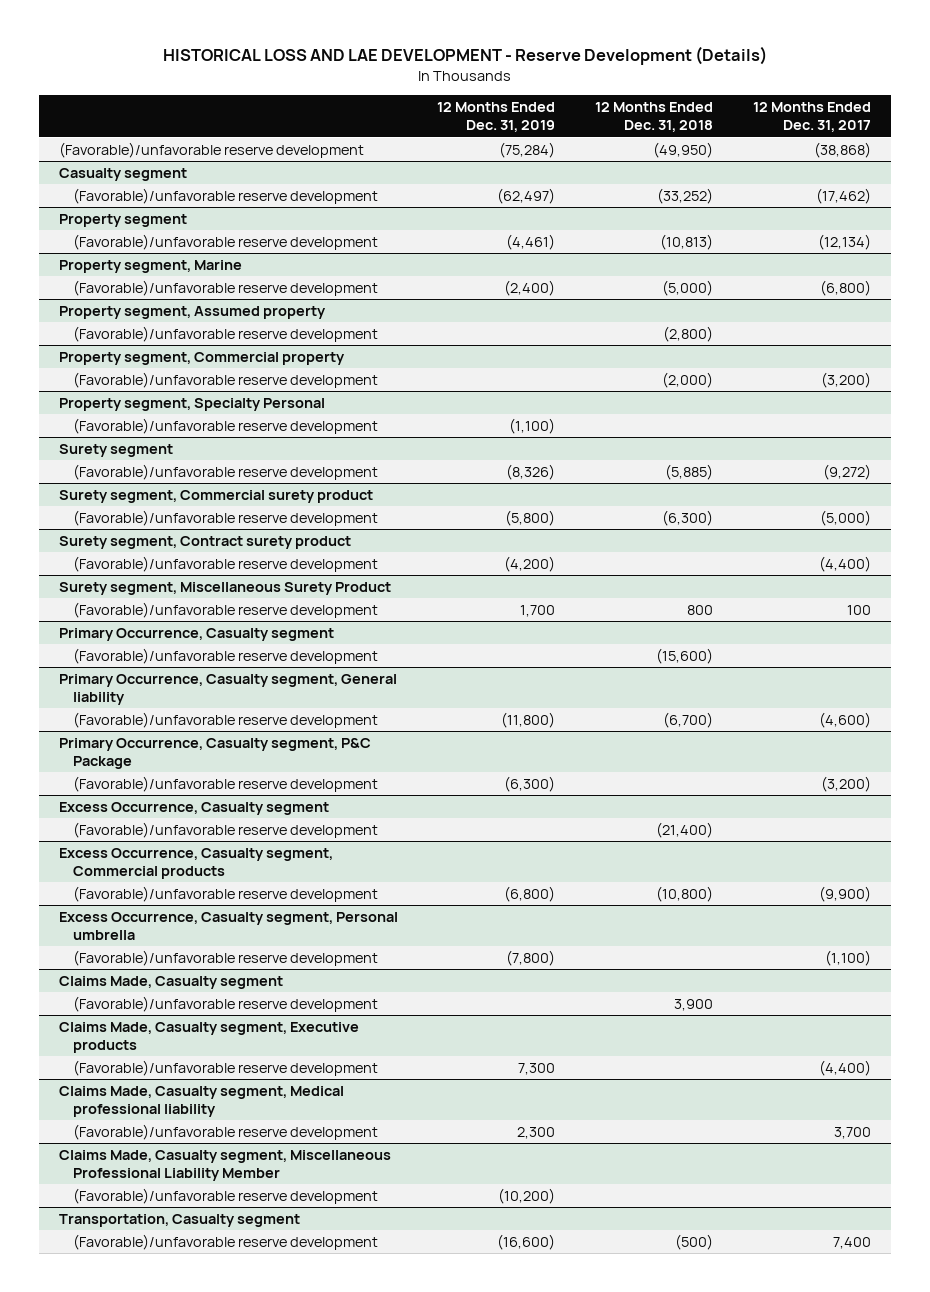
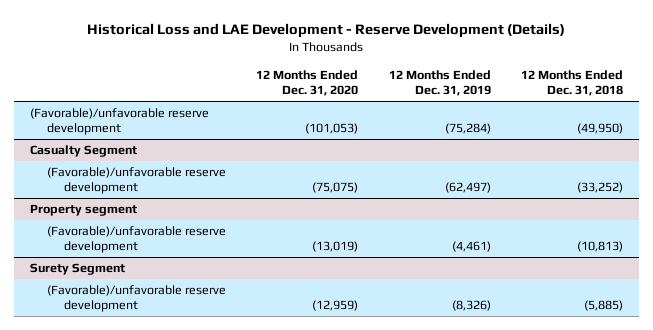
- HISTORICAL LOSS AND LAE DEVELOPMENT - Reserve Development (Details)
+ Historical Loss and LAE Development - Reserve Development (Details)
- | 12 Months Ended Dec. 31, 2019 | 12 Months Ended Dec. 31, 2018 | 12 Months Ended Dec. 31, 2017
+ | 12 Months Ended Dec. 31, 2020 | 12 Months Ended Dec. 31, 2019 | 12 Months Ended Dec. 31, 2018
- Casualty segment
+ Casualty Segment
- Property segment, Marine
- (Favorable)/unfavorable reserve development | (2,400) | (5,000) | (6,800)
- Property segment, Assumed property
- (Favorable)/unfavorable reserve development | | (2,800) |
- Property segment, Commercial property
- (Favorable)/unfavorable reserve development | | (2,000) | (3,200)
- Property segment, Specialty Personal
- (Favorable)/unfavorable reserve development | (1,100) | |
- Surety segment
+ Surety Segment
- Surety segment, Commercial surety product
- (Favorable)/unfavorable reserve development | (5,800) | (6,300) | (5,000)
- Surety segment, Contract surety product
- (Favorable)/unfavorable reserve development | (4,200) | | (4,400)
- Surety segment, Miscellaneous Surety Product
- (Favorable)/unfavorable reserve development | 1,700 | 800 | 100
- Primary Occurrence, Casualty segment
- (Favorable)/unfavorable reserve development | | (15,600) |
- Primary Occurrence, Casualty segment, General liability
- (Favorable)/unfavorable reserve development | (11,800) | (6,700) | (4,600)
- Primary Occurrence, Casualty segment, P&C Package
- (Favorable)/unfavorable reserve development | (6,300) | | (3,200)
- Excess Occurrence, Casualty segment
- (Favorable)/unfavorable reserve development | | (21,400) |
- Excess Occurrence, Casualty segment, Commercial products
- (Favorable)/unfavorable reserve development | (6,800) | (10,800) | (9,900)
- Excess Occurrence, Casualty segment, Personal umbrella
- (Favorable)/unfavorable reserve development | (7,800) | | (1,100)
- Claims Made, Casualty segment
- (Favorable)/unfavorable reserve development | | 3,900 |
- Claims Made, Casualty segment, Executive products
- (Favorable)/unfavorable reserve development | 7,300 | | (4,400)
- Claims Made, Casualty segment, Medical professional liability
- (Favorable)/unfavorable reserve development | 2,300 | | 3,700
- Claims Made, Casualty segment, Miscellaneous Professional Liability Member
- (Favorable)/unfavorable reserve development | (10,200) | |
- Transportation, Casualty segment
- (Favorable)/unfavorable reserve development | (16,600) | (500) | 7,400

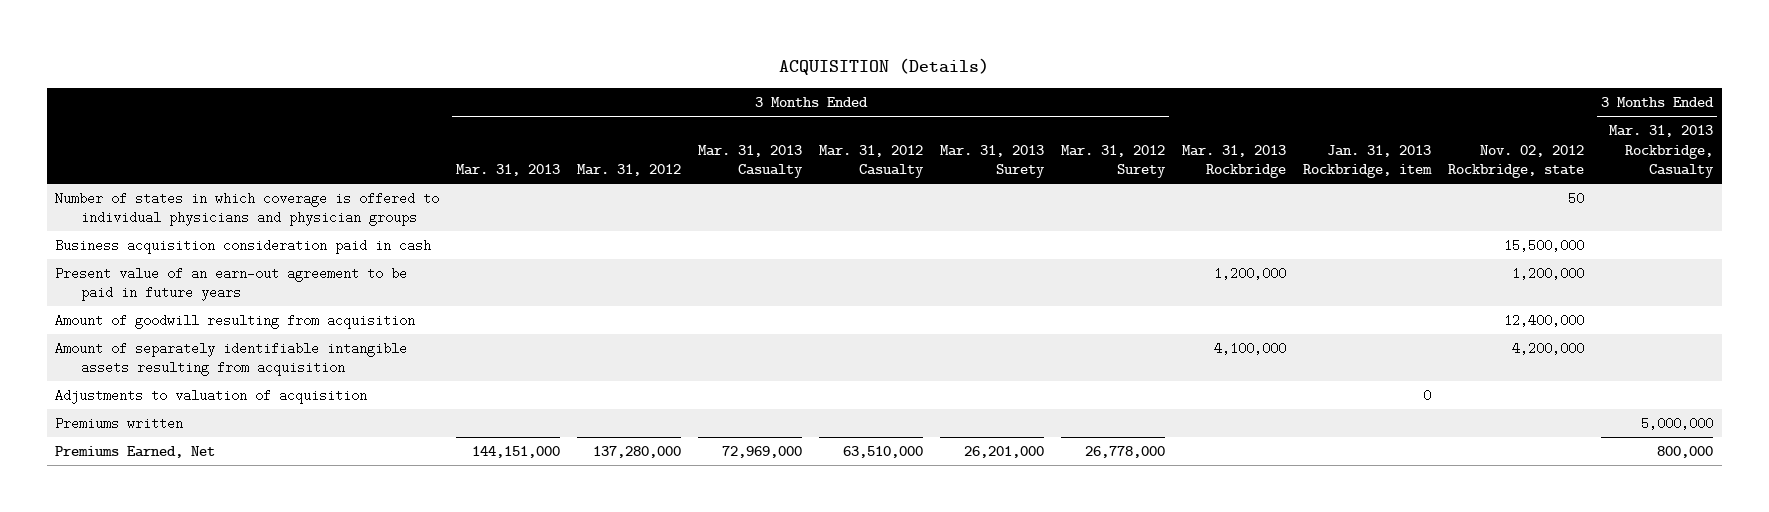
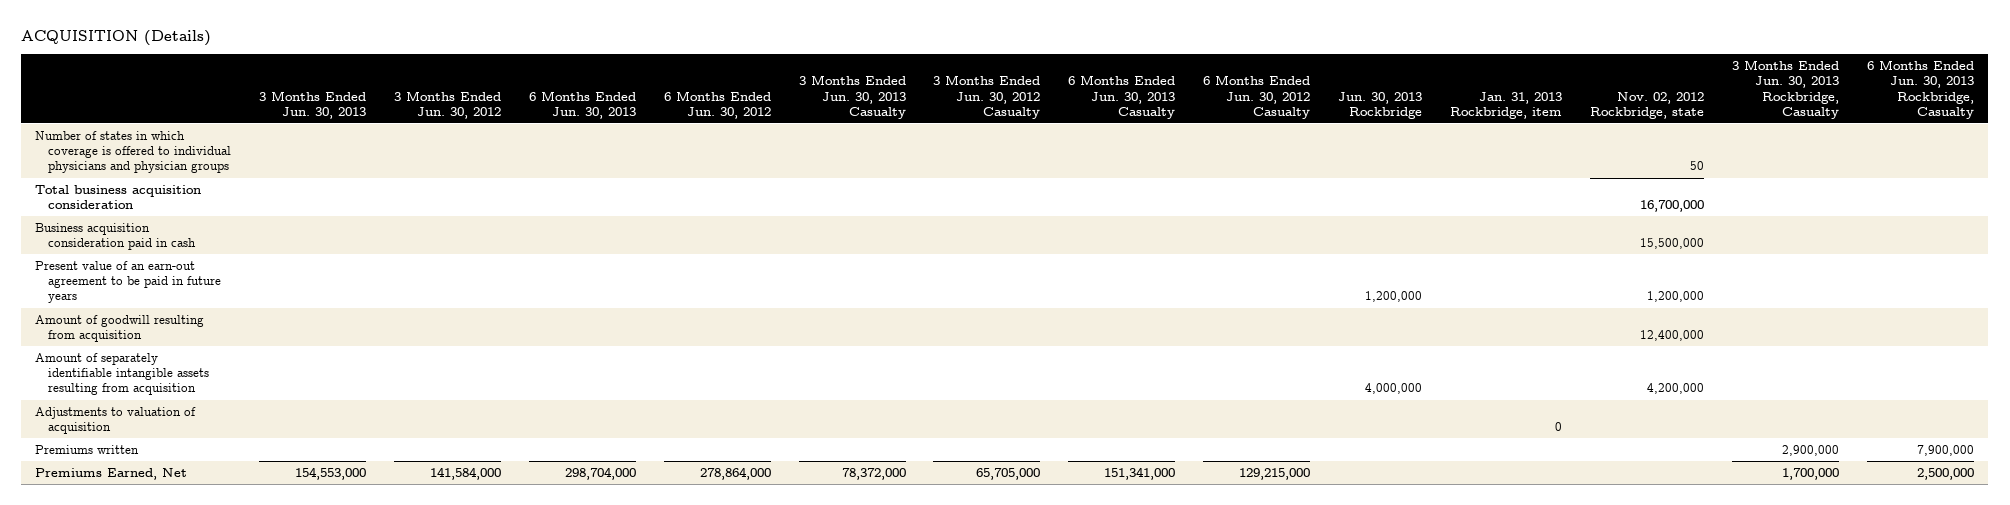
- | 3 Months Ended Mar. 31, 2013 | 3 Months Ended Mar. 31, 2012 | 3 Months Ended Mar. 31, 2013 Casualty | 3 Months Ended Mar. 31, 2012 Casualty | 3 Months Ended Mar. 31, 2013 Surety | 3 Months Ended Mar. 31, 2012 Surety | Mar. 31, 2013 Rockbridge | Jan. 31, 2013 Rockbridge, item | Nov. 02, 2012 Rockbridge, state | 3 Months Ended Mar. 31, 2013 Rockbridge, Casualty
+ | 3 Months Ended Jun. 30, 2013 | 3 Months Ended Jun. 30, 2012 | 6 Months Ended Jun. 30, 2013 | 6 Months Ended Jun. 30, 2012 | 3 Months Ended Jun. 30, 2013 Casualty | 3 Months Ended Jun. 30, 2012 Casualty | 6 Months Ended Jun. 30, 2013 Casualty | 6 Months Ended Jun. 30, 2012 Casualty | Jun. 30, 2013 Rockbridge | Jan. 31, 2013 Rockbridge, item | Nov. 02, 2012 Rockbridge, state | 3 Months Ended Jun. 30, 2013 Rockbridge, Casualty | 6 Months Ended Jun. 30, 2013 Rockbridge, Casualty
+ Total business acquisition consideration | | | | | | | | | | | 16,700,000 | |

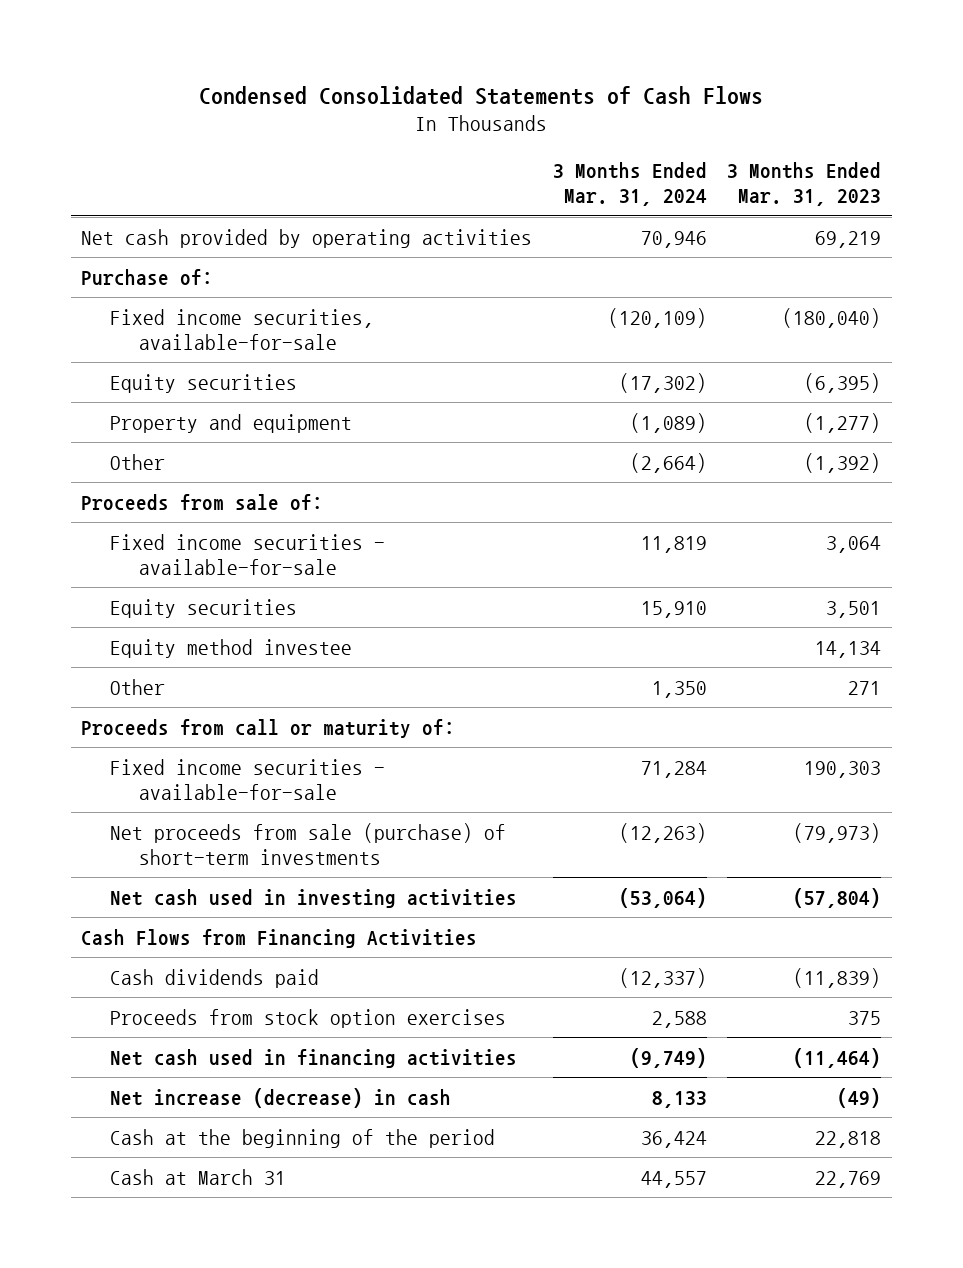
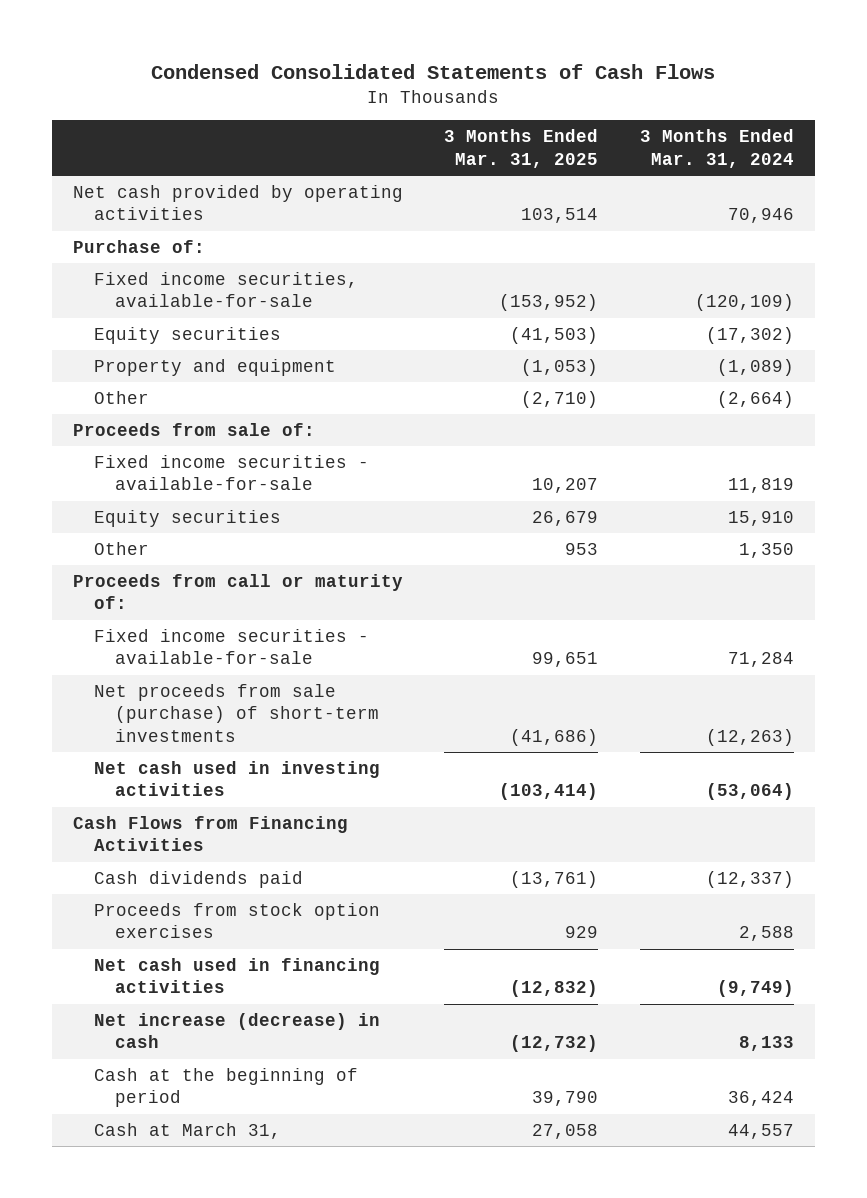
- | 3 Months Ended Mar. 31, 2024 | 3 Months Ended Mar. 31, 2023
+ | 3 Months Ended Mar. 31, 2025 | 3 Months Ended Mar. 31, 2024
- Equity method investee | | 14,134
- Cash at the beginning of the period | 36,424 | 22,818
- Cash at March 31 | 44,557 | 22,769
+ Cash at the beginning of period | 39,790 | 36,424
+ Cash at March 31, | 27,058 | 44,557

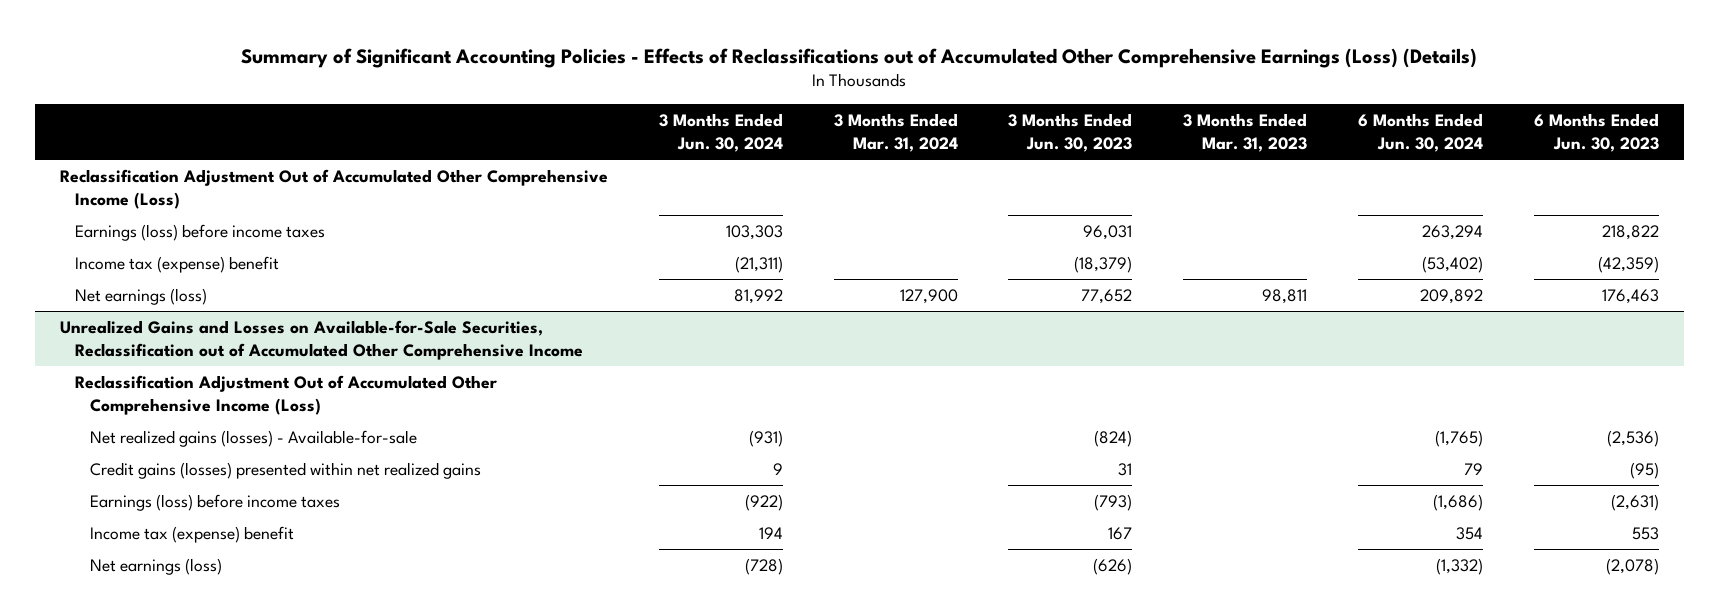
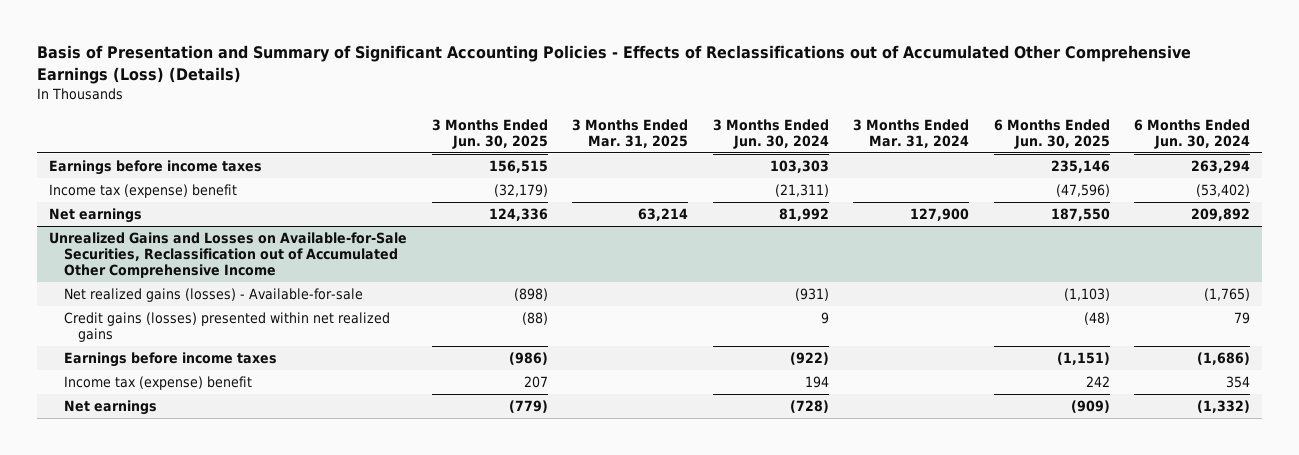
- Summary of Significant Accounting Policies - Effects of Reclassifications out of Accumulated Other Comprehensive Earnings (Loss) (Details)
+ Basis of Presentation and Summary of Significant Accounting Policies - Effects of Reclassifications out of Accumulated Other Comprehensive Earnings (Loss) (Details)
- | 3 Months Ended Jun. 30, 2024 | 3 Months Ended Mar. 31, 2024 | 3 Months Ended Jun. 30, 2023 | 3 Months Ended Mar. 31, 2023 | 6 Months Ended Jun. 30, 2024 | 6 Months Ended Jun. 30, 2023
+ | 3 Months Ended Jun. 30, 2025 | 3 Months Ended Mar. 31, 2025 | 3 Months Ended Jun. 30, 2024 | 3 Months Ended Mar. 31, 2024 | 6 Months Ended Jun. 30, 2025 | 6 Months Ended Jun. 30, 2024
- Reclassification Adjustment Out of Accumulated Other Comprehensive Income (Loss)
- Earnings (loss) before income taxes | 103,303 | | 96,031 | | 263,294 | 218,822
+ Earnings before income taxes | 156,515 | | 103,303 | | 235,146 | 263,294
- Net earnings (loss) | 81,992 | 127,900 | 77,652 | 98,811 | 209,892 | 176,463
+ Net earnings | 124,336 | 63,214 | 81,992 | 127,900 | 187,550 | 209,892
@ Unrealized Gains and Losses on Available-for-Sale Securities, Reclassification out of Accumulated Other Comprehensive Income
- Reclassification Adjustment Out of Accumulated Other Comprehensive Income (Loss)
- Earnings (loss) before income taxes | (922) | | (793) | | (1,686) | (2,631)
+ Earnings before income taxes | (986) | | (922) | | (1,151) | (1,686)
- Net earnings (loss) | (728) | | (626) | | (1,332) | (2,078)
+ Net earnings | (779) | | (728) | | (909) | (1,332)

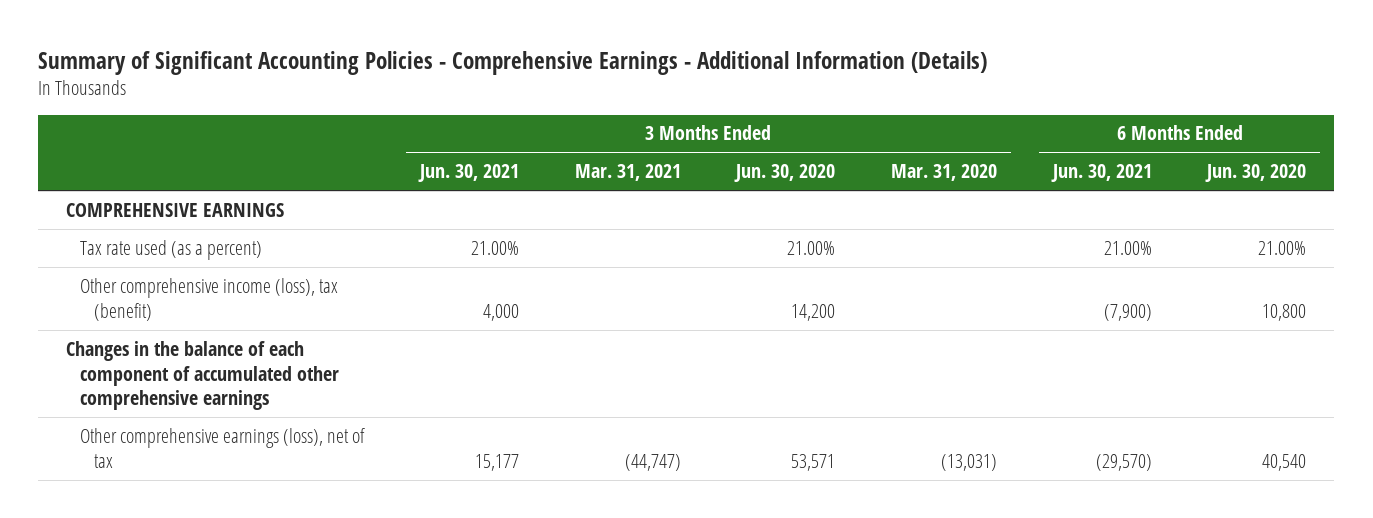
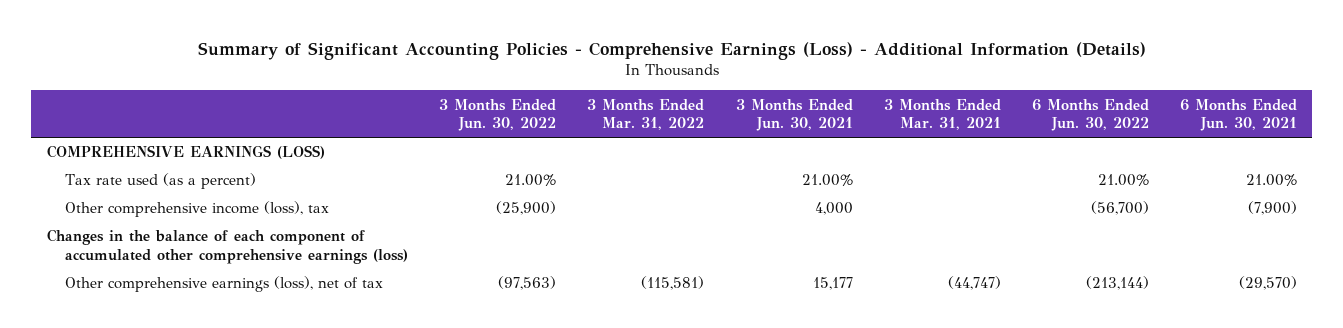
- Summary of Significant Accounting Policies - Comprehensive Earnings - Additional Information (Details)
+ Summary of Significant Accounting Policies - Comprehensive Earnings (Loss) - Additional Information (Details)
- | 3 Months Ended Jun. 30, 2021 | 3 Months Ended Mar. 31, 2021 | 3 Months Ended Jun. 30, 2020 | 3 Months Ended Mar. 31, 2020 | 6 Months Ended Jun. 30, 2021 | 6 Months Ended Jun. 30, 2020
+ | 3 Months Ended Jun. 30, 2022 | 3 Months Ended Mar. 31, 2022 | 3 Months Ended Jun. 30, 2021 | 3 Months Ended Mar. 31, 2021 | 6 Months Ended Jun. 30, 2022 | 6 Months Ended Jun. 30, 2021
- COMPREHENSIVE EARNINGS
+ COMPREHENSIVE EARNINGS (LOSS)
- Other comprehensive income (loss), tax (benefit) | 4,000 | | 14,200 | | (7,900) | 10,800
- Changes in the balance of each component of accumulated other comprehensive earnings
+ Other comprehensive income (loss), tax | (25,900) | | 4,000 | | (56,700) | (7,900)
+ Changes in the balance of each component of accumulated other comprehensive earnings (loss)

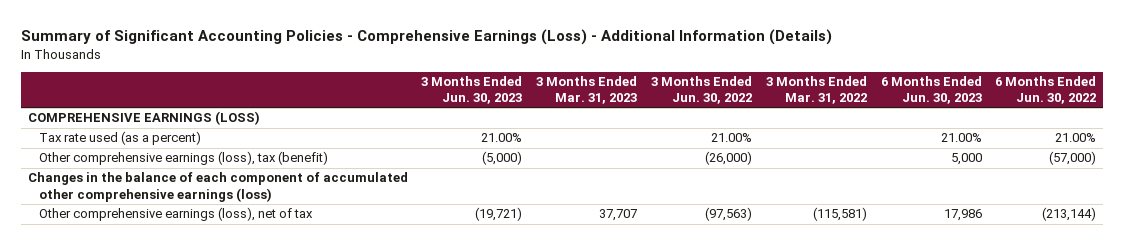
- | 3 Months Ended Jun. 30, 2022 | 3 Months Ended Mar. 31, 2022 | 3 Months Ended Jun. 30, 2021 | 3 Months Ended Mar. 31, 2021 | 6 Months Ended Jun. 30, 2022 | 6 Months Ended Jun. 30, 2021
+ | 3 Months Ended Jun. 30, 2023 | 3 Months Ended Mar. 31, 2023 | 3 Months Ended Jun. 30, 2022 | 3 Months Ended Mar. 31, 2022 | 6 Months Ended Jun. 30, 2023 | 6 Months Ended Jun. 30, 2022
- Other comprehensive income (loss), tax | (25,900) | | 4,000 | | (56,700) | (7,900)
+ Other comprehensive earnings (loss), tax (benefit) | (5,000) | | (26,000) | | 5,000 | (57,000)

